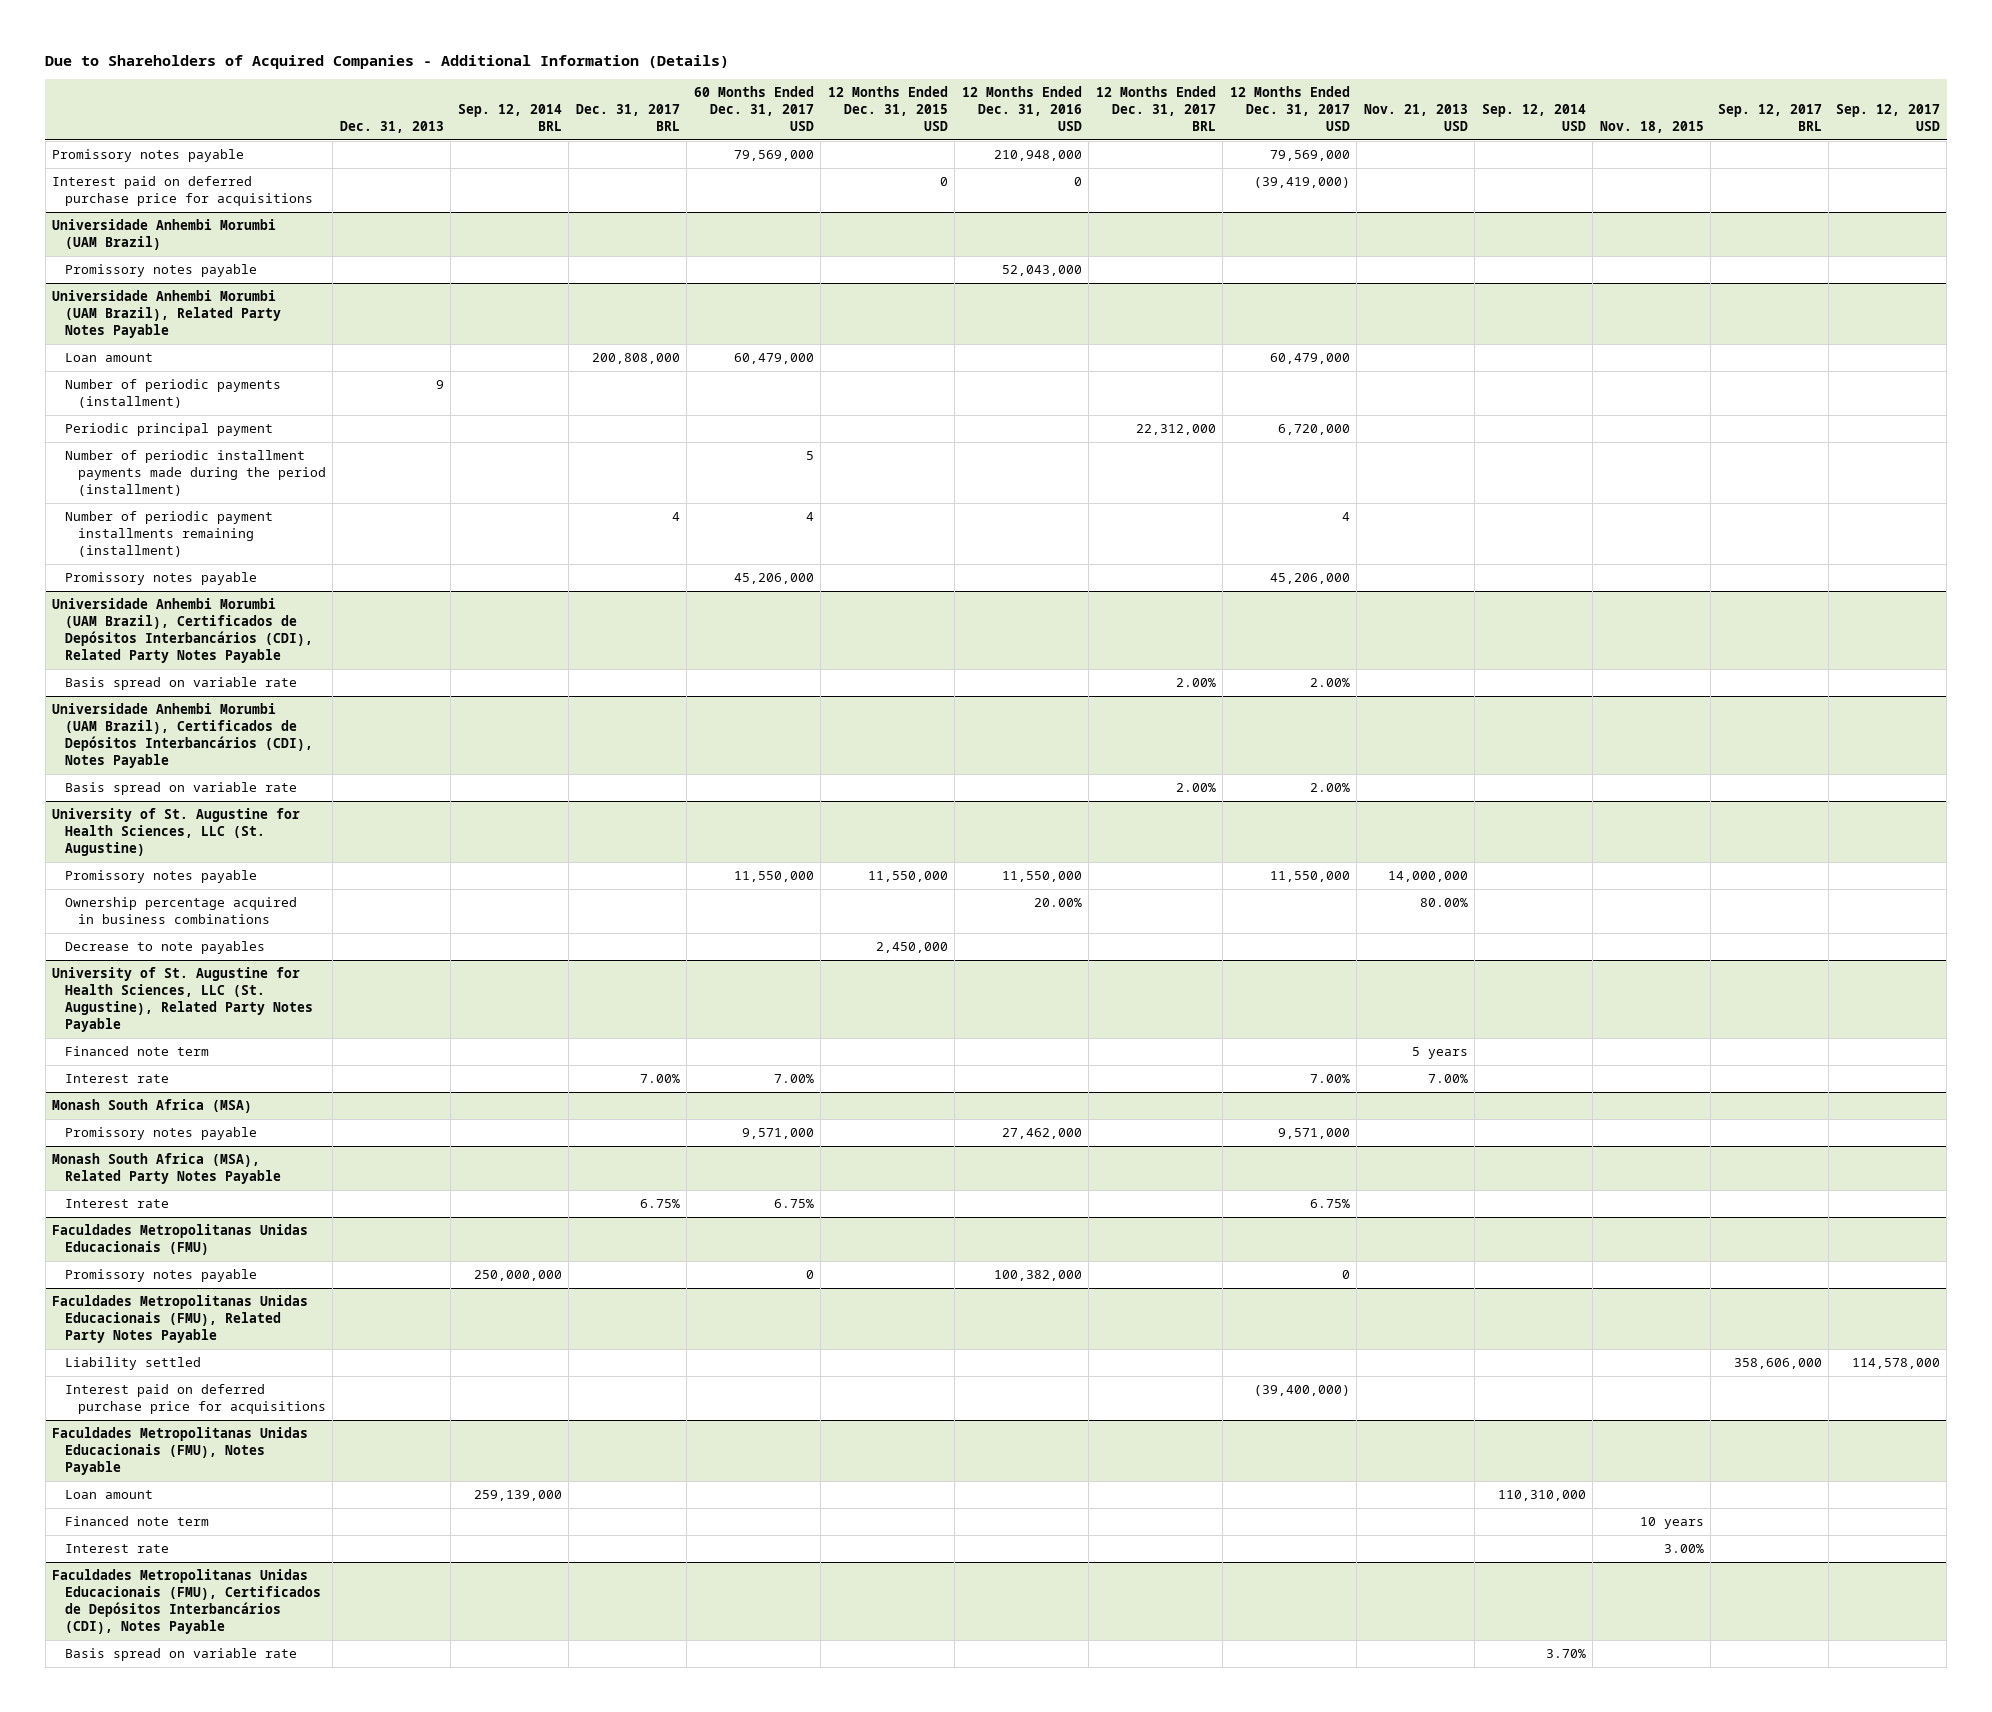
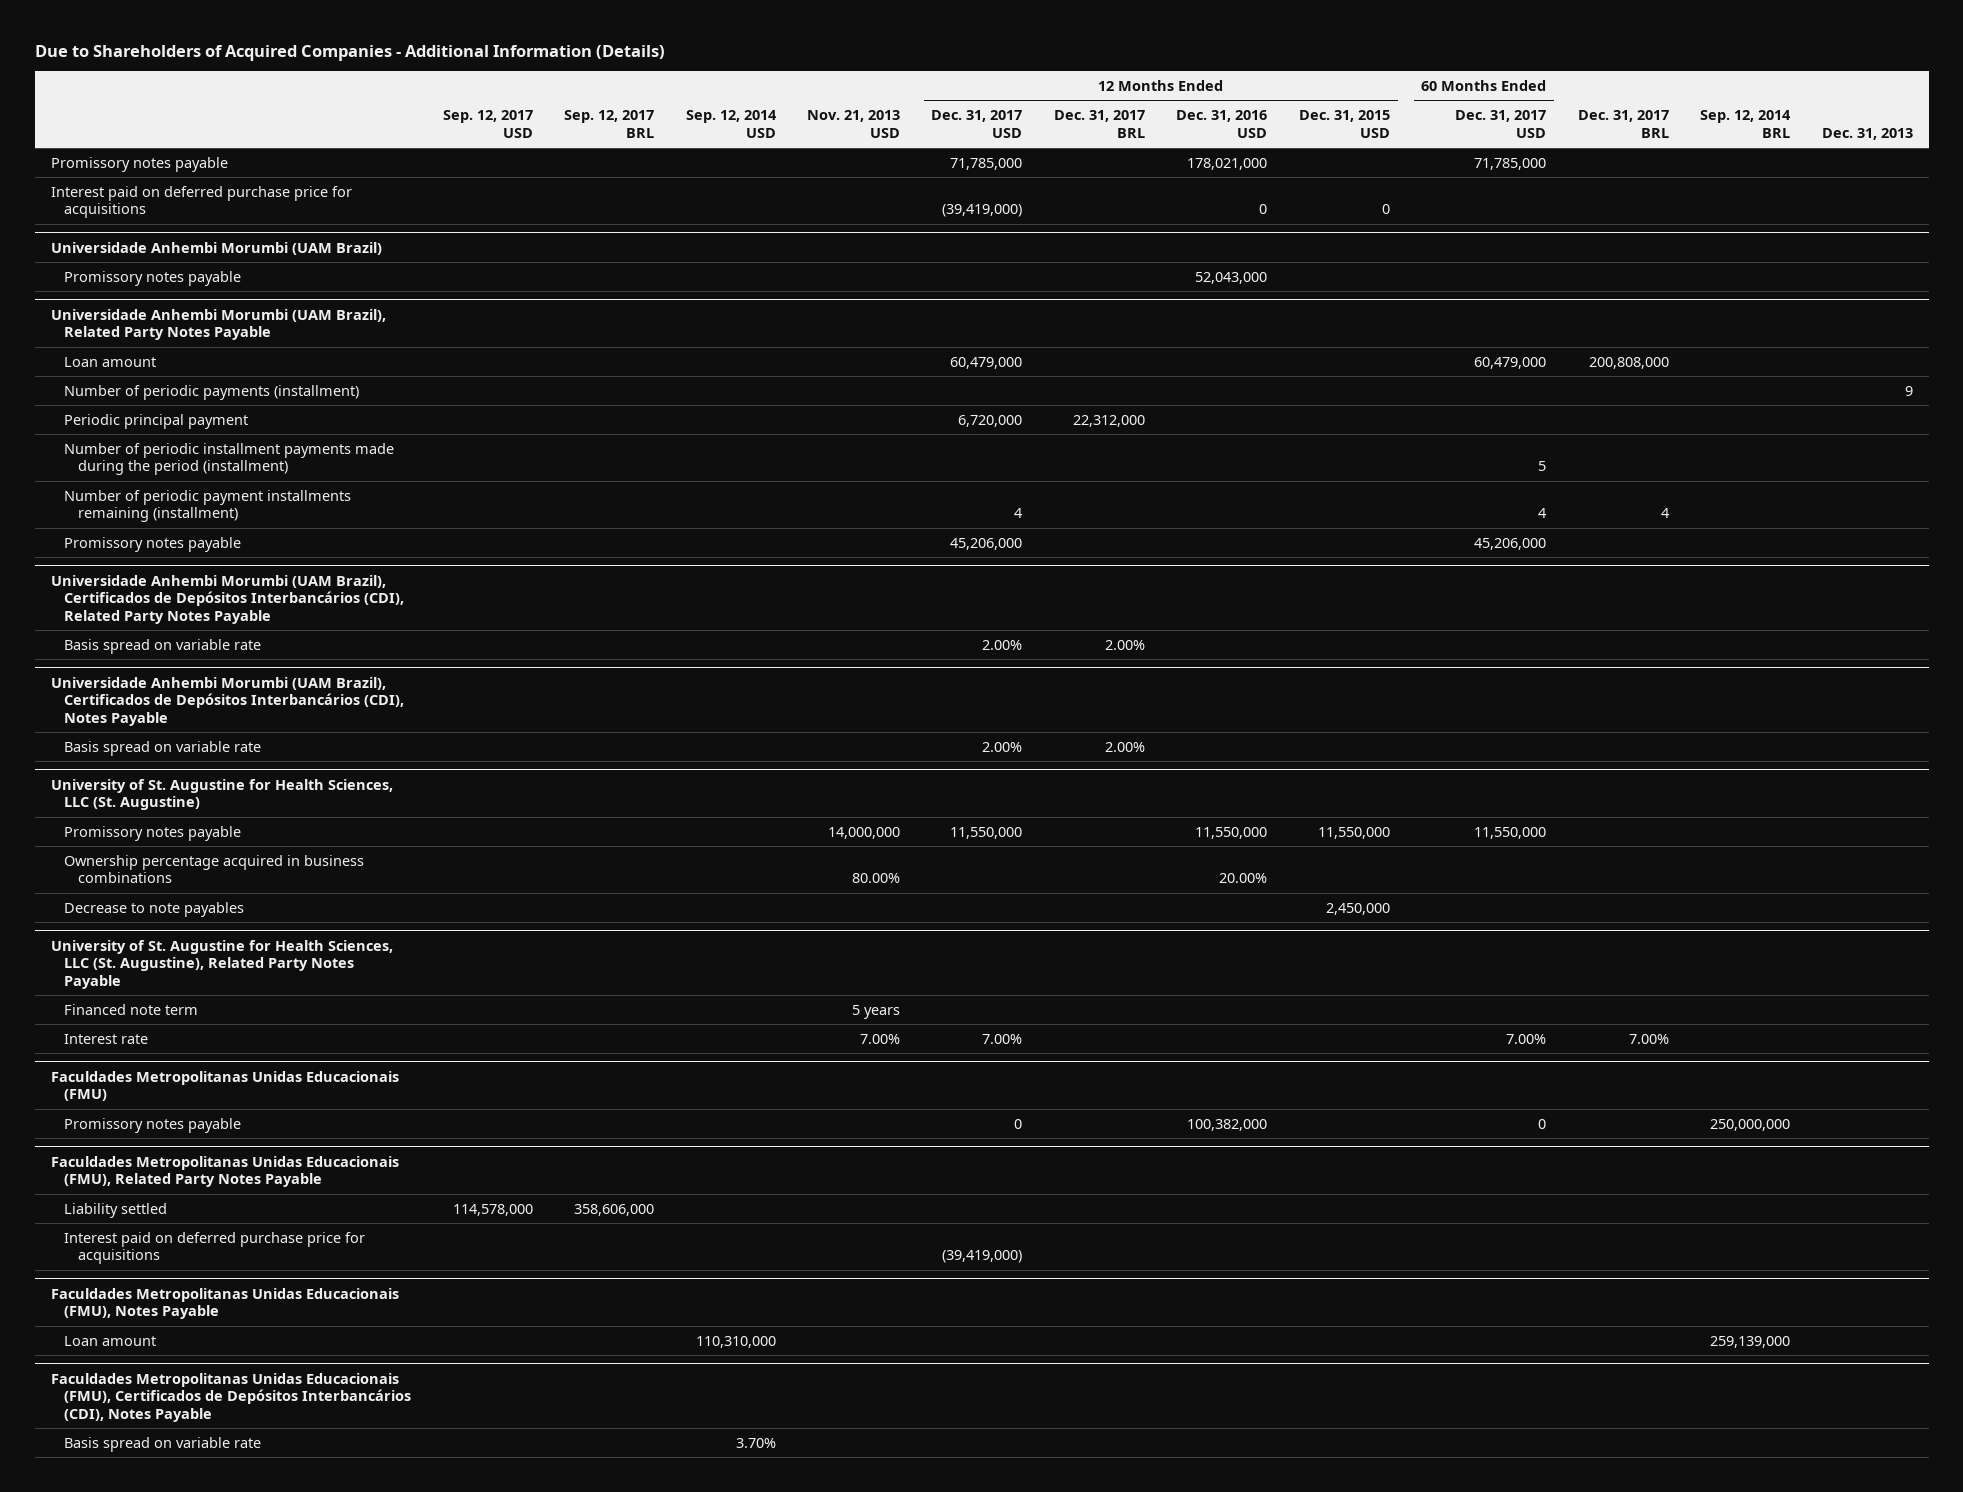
- | Dec. 31, 2013 | Sep. 12, 2014 BRL | Dec. 31, 2017 BRL | 60 Months Ended Dec. 31, 2017 USD | 12 Months Ended Dec. 31, 2015 USD | 12 Months Ended Dec. 31, 2016 USD | 12 Months Ended Dec. 31, 2017 BRL | 12 Months Ended Dec. 31, 2017 USD | Nov. 21, 2013 USD | Sep. 12, 2014 USD | Nov. 18, 2015 | Sep. 12, 2017 BRL | Sep. 12, 2017 USD
+ | Sep. 12, 2017 USD | Sep. 12, 2017 BRL | Sep. 12, 2014 USD | Nov. 21, 2013 USD | 12 Months Ended Dec. 31, 2017 USD | 12 Months Ended Dec. 31, 2017 BRL | 12 Months Ended Dec. 31, 2016 USD | 12 Months Ended Dec. 31, 2015 USD | 60 Months Ended Dec. 31, 2017 USD | Dec. 31, 2017 BRL | Sep. 12, 2014 BRL | Dec. 31, 2013
- Promissory notes payable | | | | 79,569,000 | | 210,948,000 | | 79,569,000 | | | | |
+ Promissory notes payable | | | | | 71,785,000 | | 178,021,000 | | 71,785,000 | | |
- Monash South Africa (MSA)
- Promissory notes payable | | | | 9,571,000 | | 27,462,000 | | 9,571,000 | | | | |
- Monash South Africa (MSA), Related Party Notes Payable
- Interest rate | | | 6.75% | 6.75% | | | | 6.75% | | | | |
@ Faculdades Metropolitanas Unidas Educacionais (FMU), Related Party Notes Payable
- Interest paid on deferred purchase price for acquisitions | | | | | | | | (39,400,000) | | | | |
+ Interest paid on deferred purchase price for acquisitions | | | | | (39,419,000) | | | | | | |
@ Faculdades Metropolitanas Unidas Educacionais (FMU), Notes Payable
- Financed note term | | | | | | | | | | | 10 years | |
- Interest rate | | | | | | | | | | | 3.00% | |

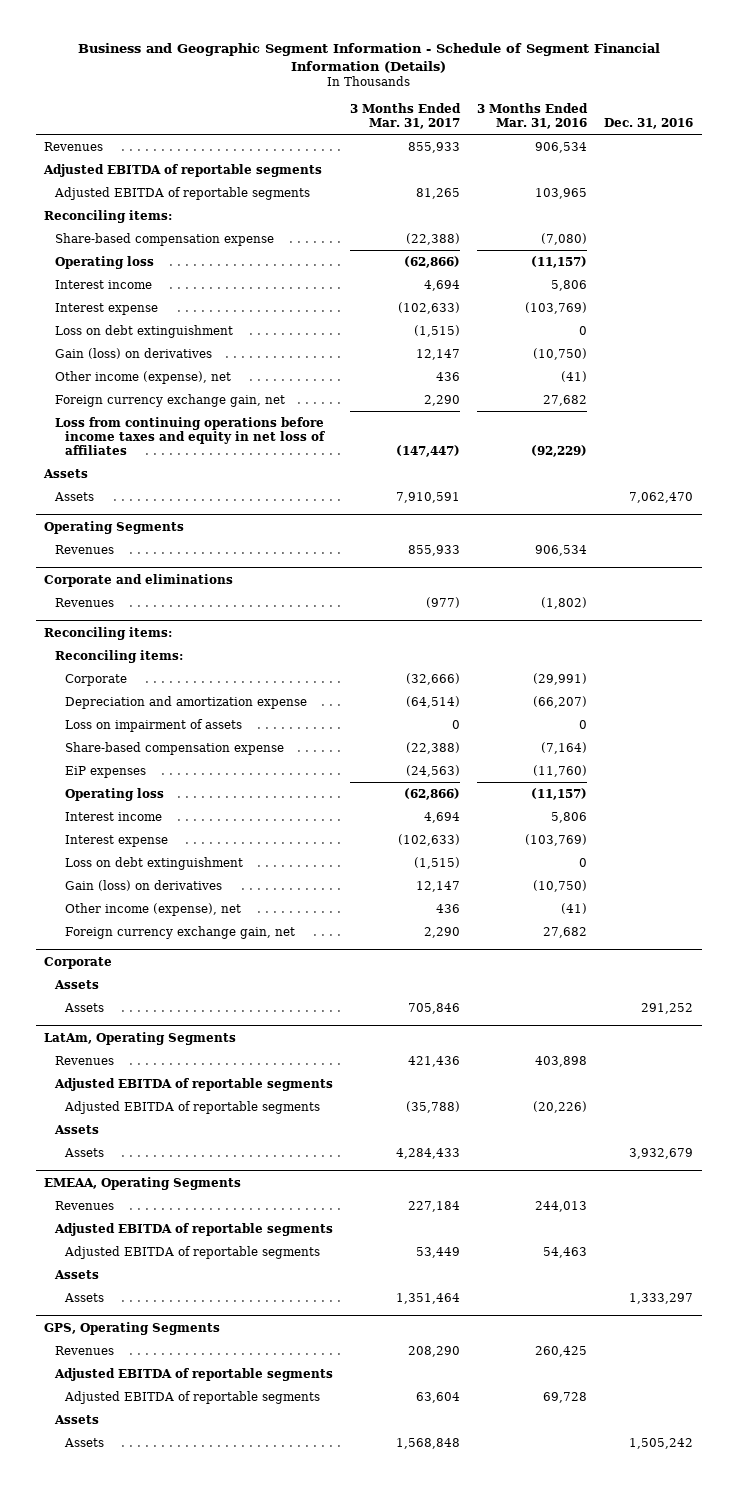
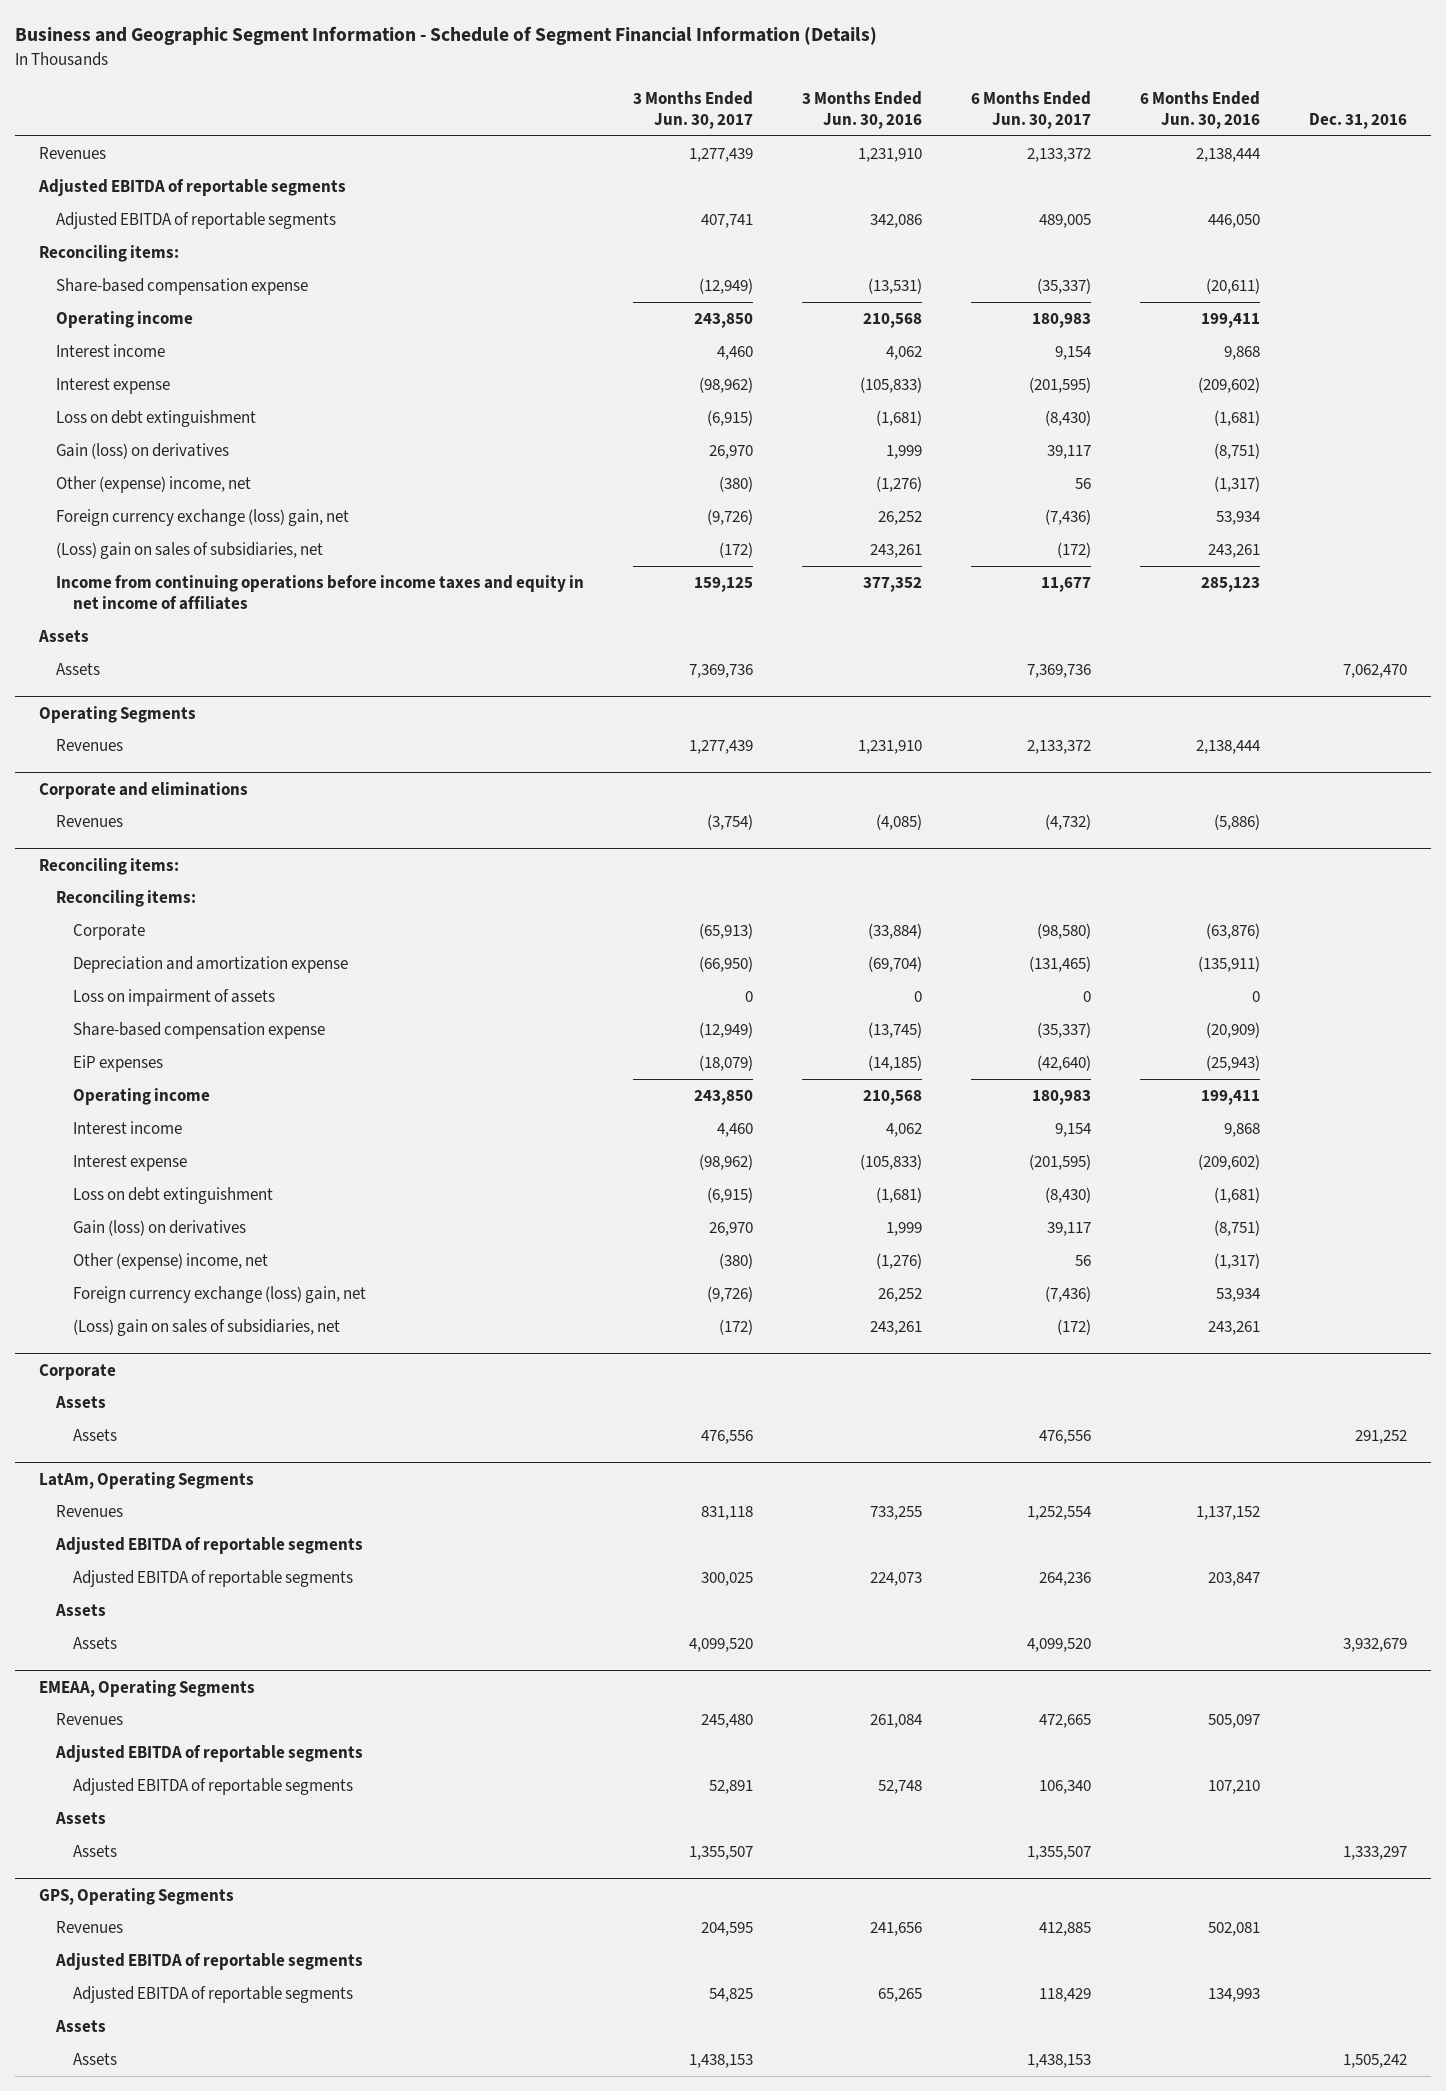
- | 3 Months Ended Mar. 31, 2017 | 3 Months Ended Mar. 31, 2016 | Dec. 31, 2016
+ | 3 Months Ended Jun. 30, 2017 | 3 Months Ended Jun. 30, 2016 | 6 Months Ended Jun. 30, 2017 | 6 Months Ended Jun. 30, 2016 | Dec. 31, 2016
- Operating loss | (62,866) | (11,157) |
+ Operating income | 243,850 | 210,568 | 180,983 | 199,411 |
- Other income (expense), net | 436 | (41) |
- Foreign currency exchange gain, net | 2,290 | 27,682 |
- Loss from continuing operations before income taxes and equity in net loss of affiliates | (147,447) | (92,229) |
+ Other (expense) income, net | (380) | (1,276) | 56 | (1,317) |
+ Foreign currency exchange (loss) gain, net | (9,726) | 26,252 | (7,436) | 53,934 |
+ (Loss) gain on sales of subsidiaries, net | (172) | 243,261 | (172) | 243,261 |
+ Income from continuing operations before income taxes and equity in net income of affiliates | 159,125 | 377,352 | 11,677 | 285,123 |
@ Reconciling items:
- Operating loss | (62,866) | (11,157) |
+ Operating income | 243,850 | 210,568 | 180,983 | 199,411 |
- Other income (expense), net | 436 | (41) |
- Foreign currency exchange gain, net | 2,290 | 27,682 |
+ Other (expense) income, net | (380) | (1,276) | 56 | (1,317) |
+ Foreign currency exchange (loss) gain, net | (9,726) | 26,252 | (7,436) | 53,934 |
+ (Loss) gain on sales of subsidiaries, net | (172) | 243,261 | (172) | 243,261 |

